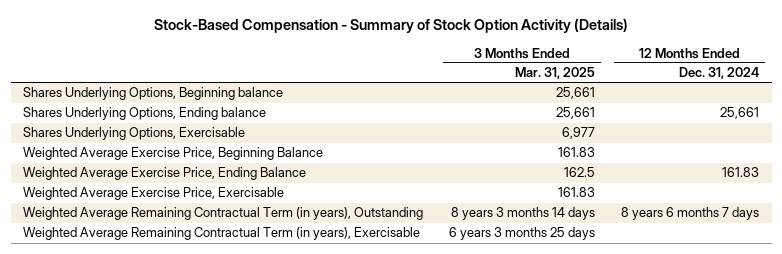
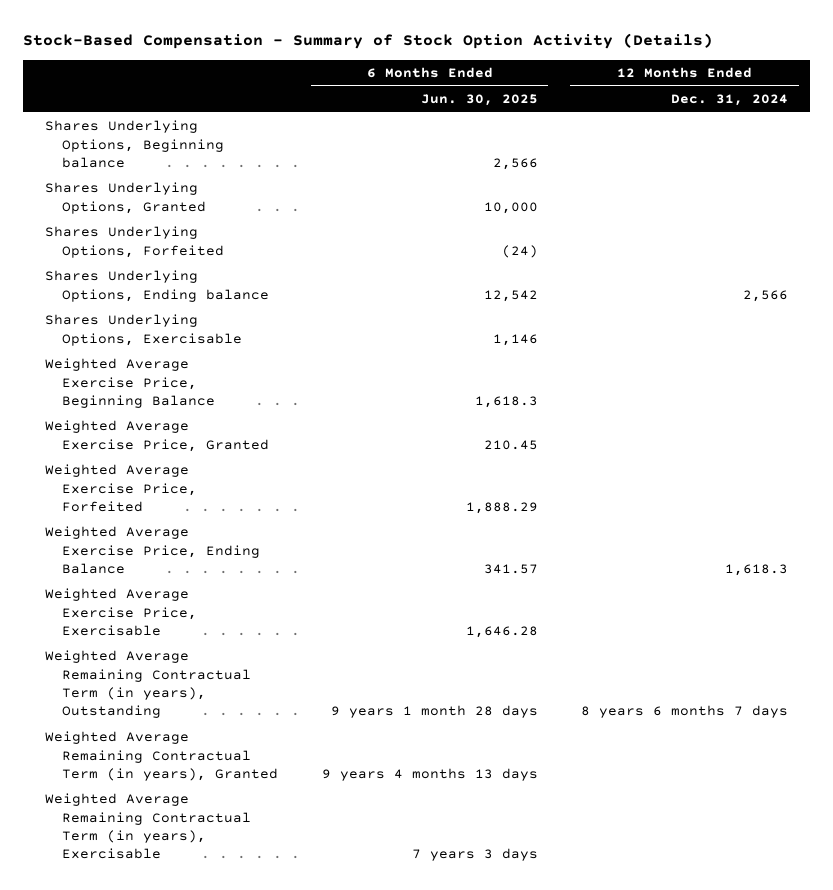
- | 3 Months Ended Mar. 31, 2025 | 12 Months Ended Dec. 31, 2024
+ | 6 Months Ended Jun. 30, 2025 | 12 Months Ended Dec. 31, 2024
- Shares Underlying Options, Ending balance | 25,661 | 25,661
+ Shares Underlying Options, Granted | 10,000 |
+ Shares Underlying Options, Forfeited | (24) |
+ Shares Underlying Options, Ending balance | 12,542 | 2,566
- Weighted Average Exercise Price, Ending Balance | 162.5 | 161.83
+ Weighted Average Exercise Price, Granted | 210.45 |
+ Weighted Average Exercise Price, Forfeited | 1,888.29 |
+ Weighted Average Exercise Price, Ending Balance | 341.57 | 1,618.3
+ Weighted Average Remaining Contractual Term (in years), Granted | 9 years 4 months 13 days |

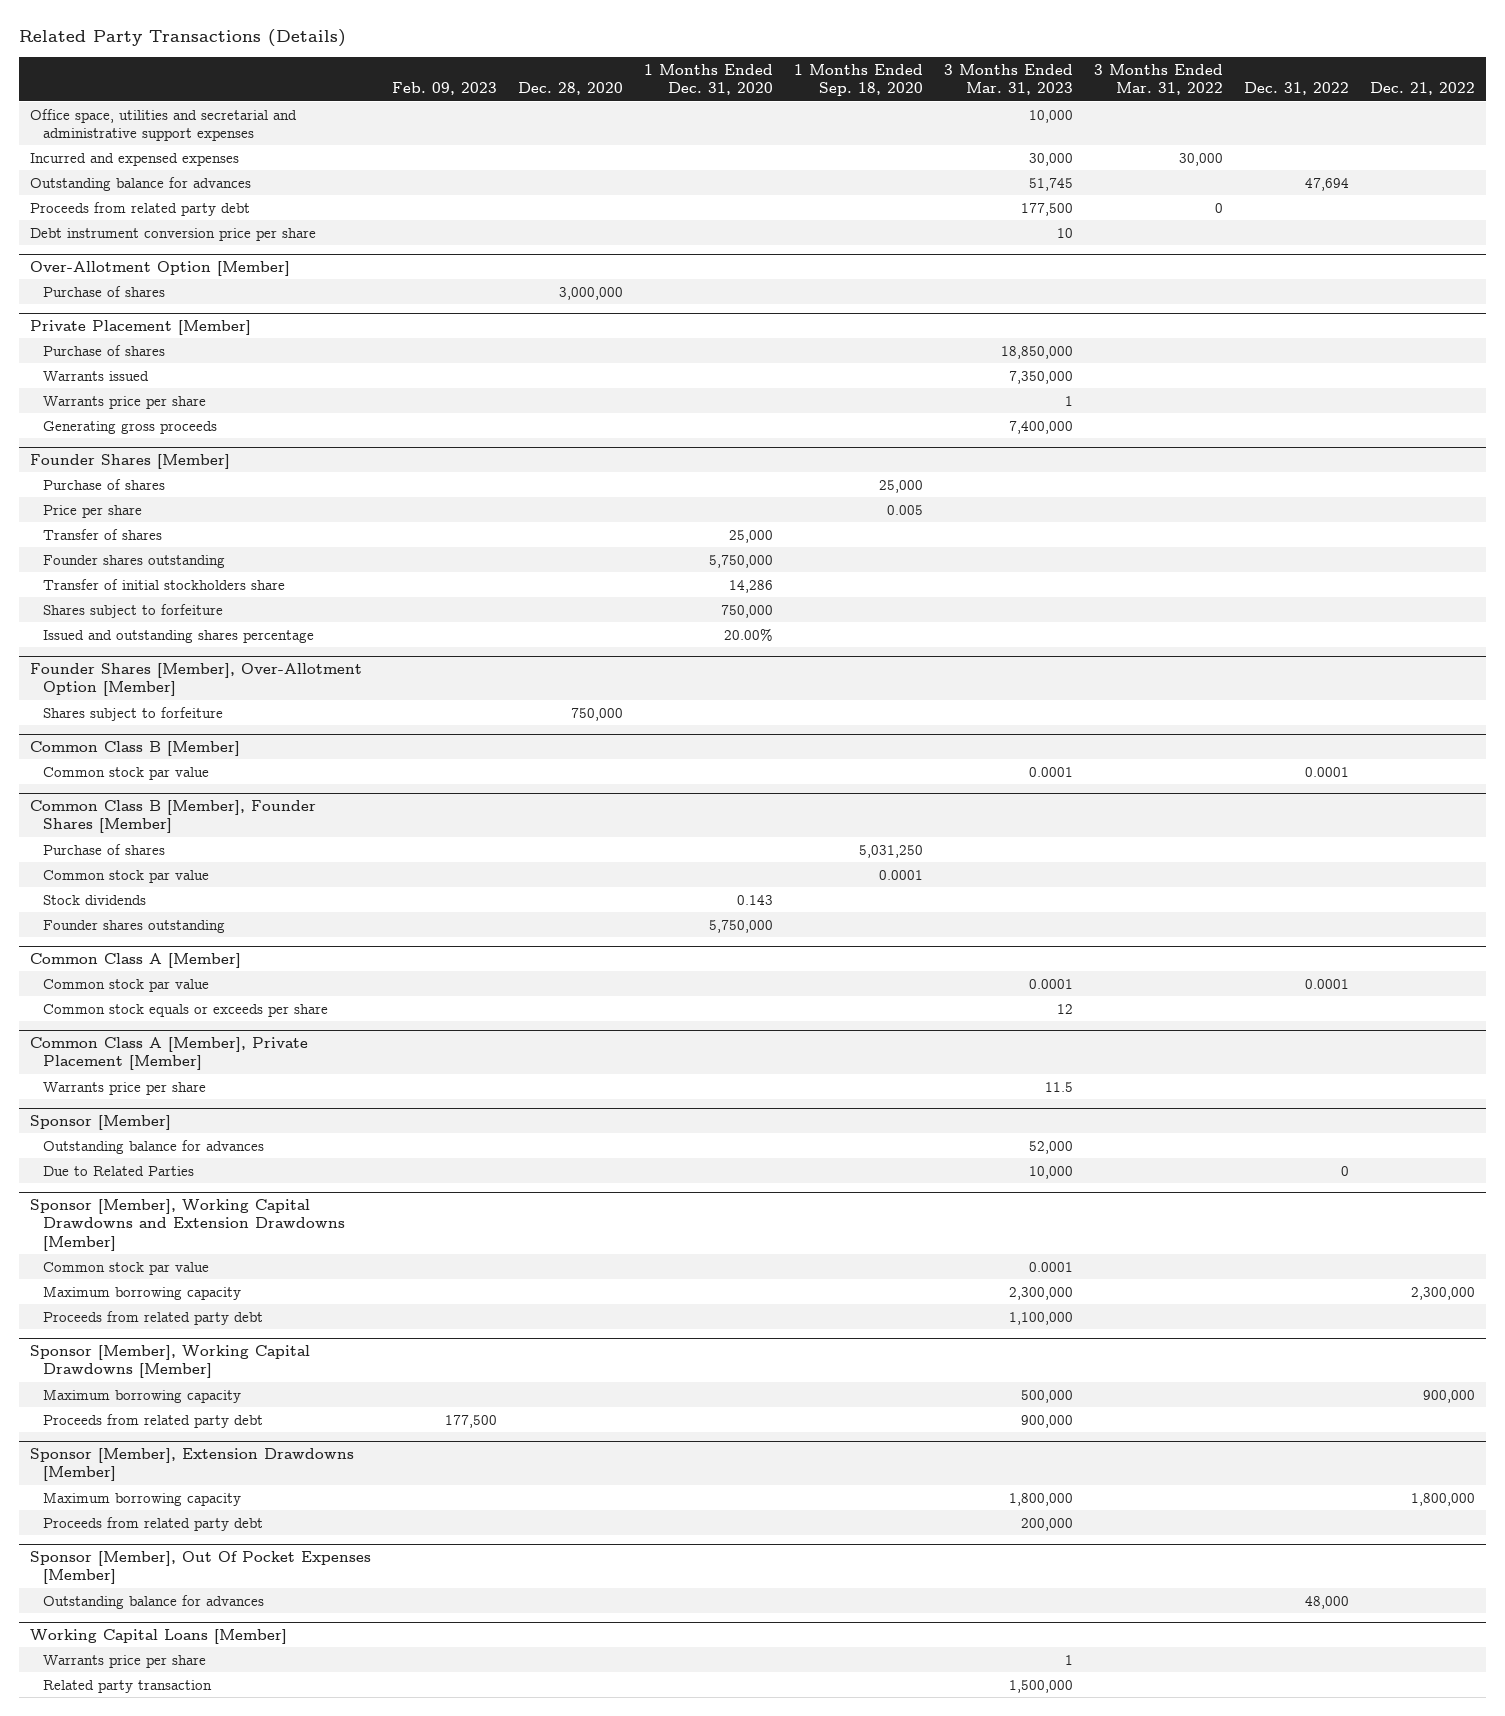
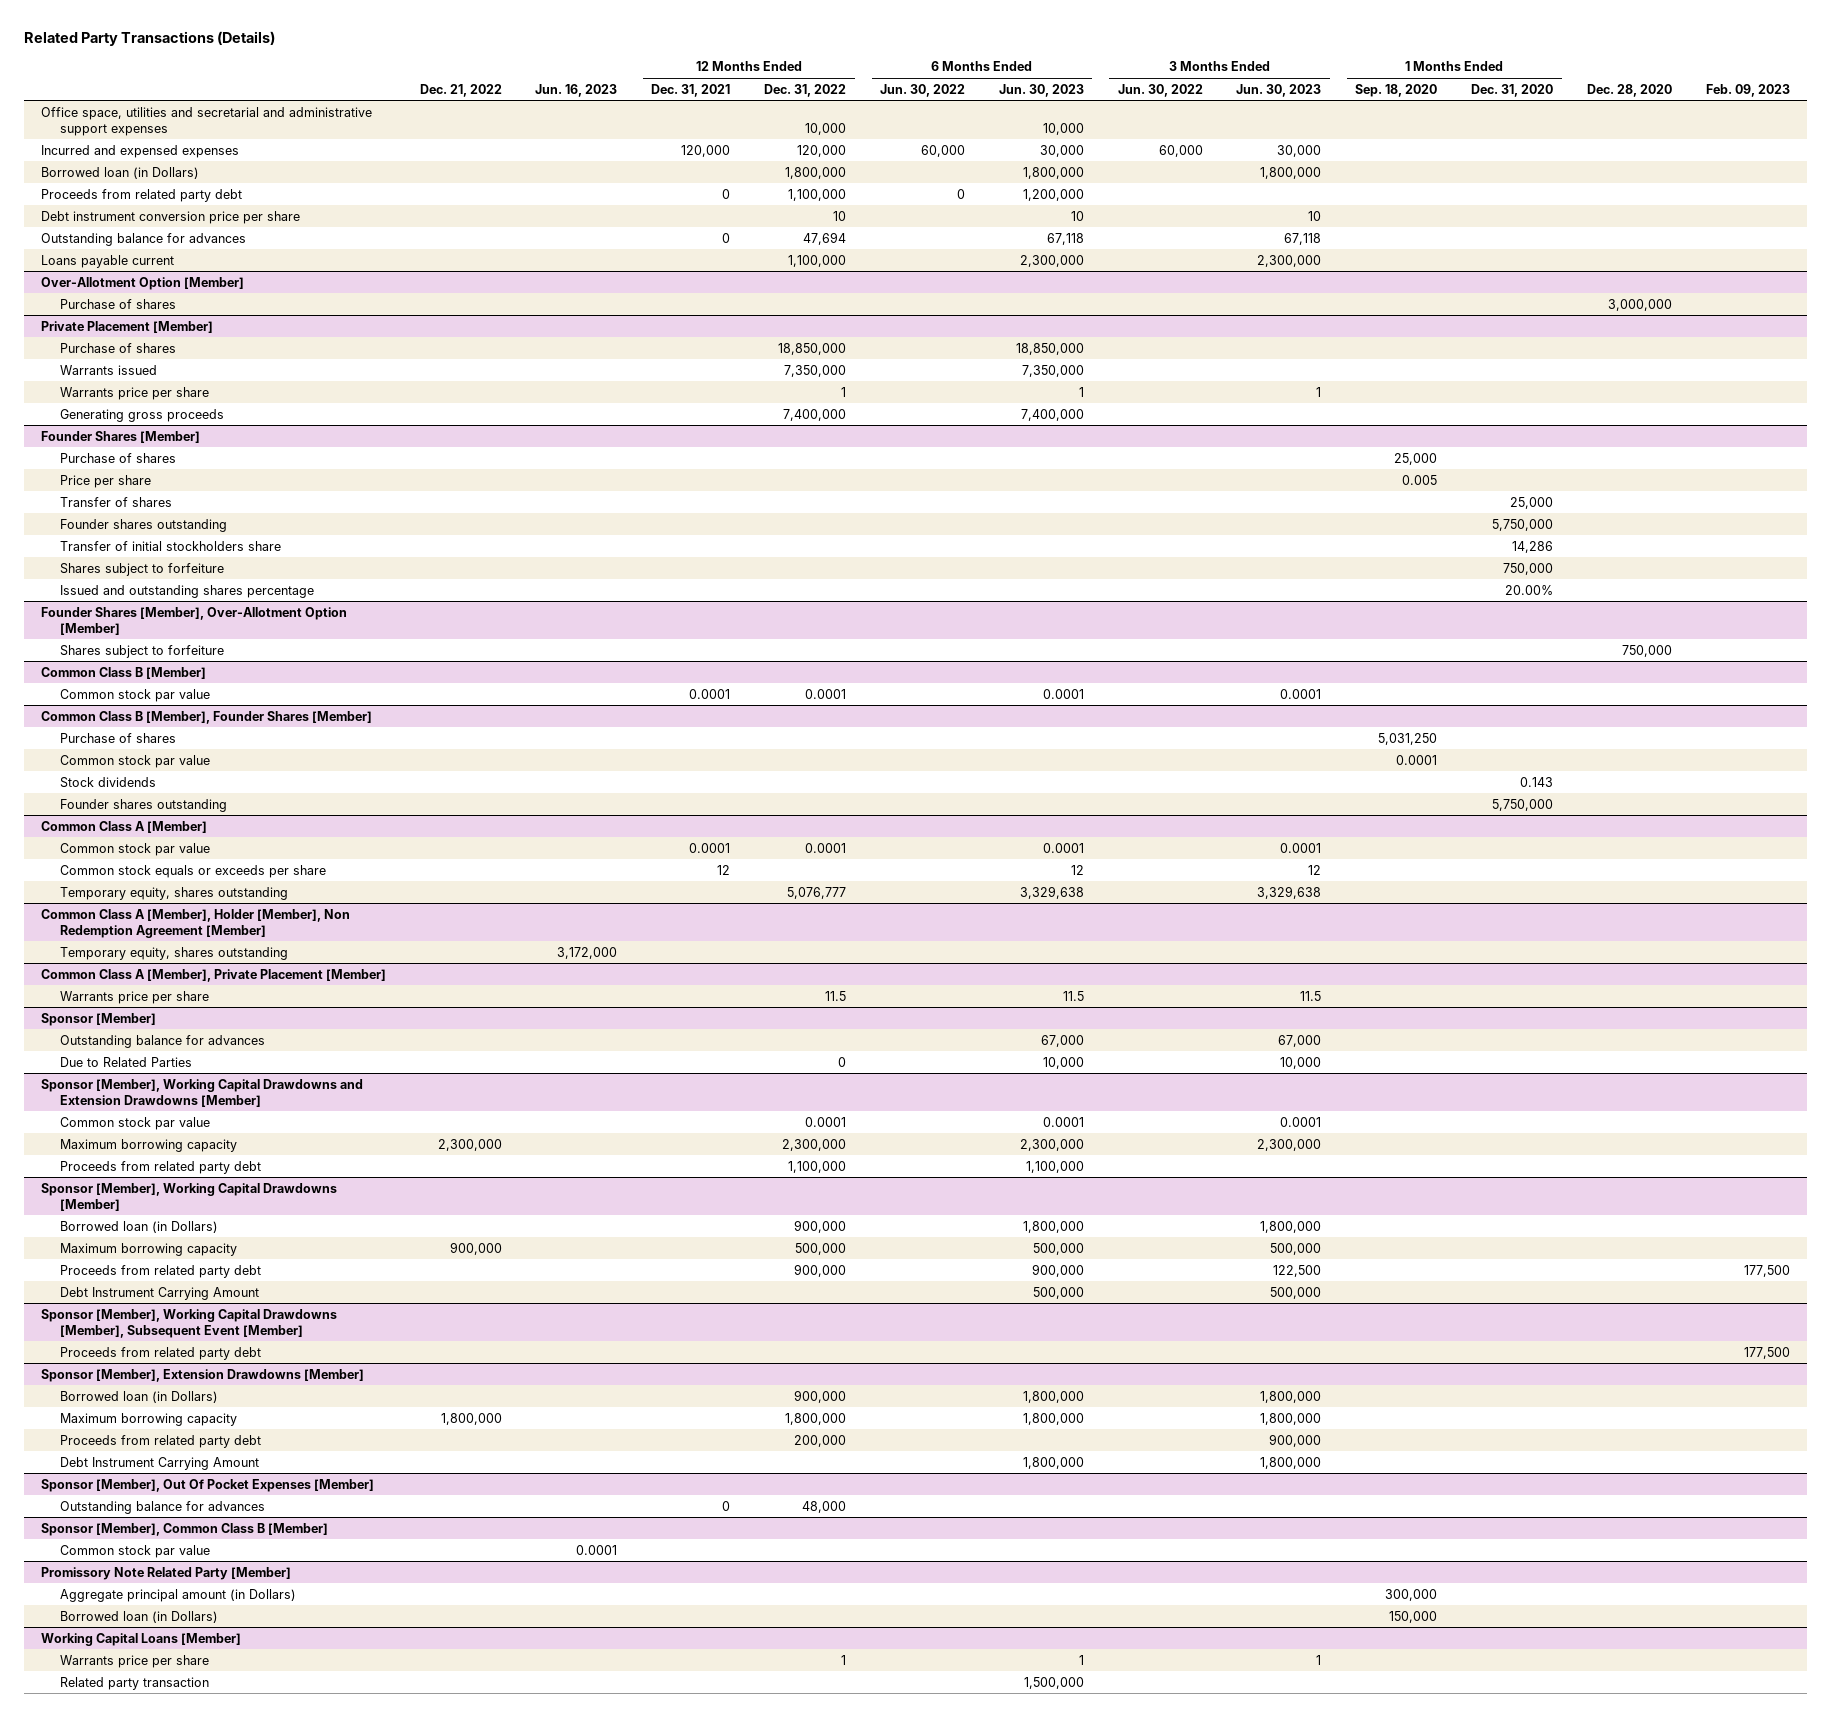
- | Feb. 09, 2023 | Dec. 28, 2020 | 1 Months Ended Dec. 31, 2020 | 1 Months Ended Sep. 18, 2020 | 3 Months Ended Mar. 31, 2023 | 3 Months Ended Mar. 31, 2022 | Dec. 31, 2022 | Dec. 21, 2022
+ | Dec. 21, 2022 | Jun. 16, 2023 | 12 Months Ended Dec. 31, 2021 | 12 Months Ended Dec. 31, 2022 | 6 Months Ended Jun. 30, 2022 | 6 Months Ended Jun. 30, 2023 | 3 Months Ended Jun. 30, 2022 | 3 Months Ended Jun. 30, 2023 | 1 Months Ended Sep. 18, 2020 | 1 Months Ended Dec. 31, 2020 | Dec. 28, 2020 | Feb. 09, 2023
+ Borrowed loan (in Dollars) | | | | 1,800,000 | | 1,800,000 | | 1,800,000 | | | |
moved down: Outstanding balance for advances | | | 0 | 47,694 | | 67,118 | | 67,118 | | | |
+ Loans payable current | | | | 1,100,000 | | 2,300,000 | | 2,300,000 | | | |
@ Common Class A [Member]
+ Temporary equity, shares outstanding | | | | 5,076,777 | | 3,329,638 | | 3,329,638 | | | |
+ Common Class A [Member], Holder [Member], Non Redemption Agreement [Member]
+ Temporary equity, shares outstanding | | 3,172,000 | | | | | | | | | |
@ Sponsor [Member], Working Capital Drawdowns [Member]
+ Borrowed loan (in Dollars) | | | | 900,000 | | 1,800,000 | | 1,800,000 | | | |
+ Debt Instrument Carrying Amount | | | | | | 500,000 | | 500,000 | | | |
+ Sponsor [Member], Working Capital Drawdowns [Member], Subsequent Event [Member]
+ Proceeds from related party debt | | | | | | | | | | | | 177,500
@ Sponsor [Member], Extension Drawdowns [Member]
+ Borrowed loan (in Dollars) | | | | 900,000 | | 1,800,000 | | 1,800,000 | | | |
+ Debt Instrument Carrying Amount | | | | | | 1,800,000 | | 1,800,000 | | | |
+ Sponsor [Member], Common Class B [Member]
+ Common stock par value | | 0.0001 | | | | | | | | | |
+ Promissory Note Related Party [Member]
+ Aggregate principal amount (in Dollars) | | | | | | | | | 300,000 | | |
+ Borrowed loan (in Dollars) | | | | | | | | | 150,000 | | |

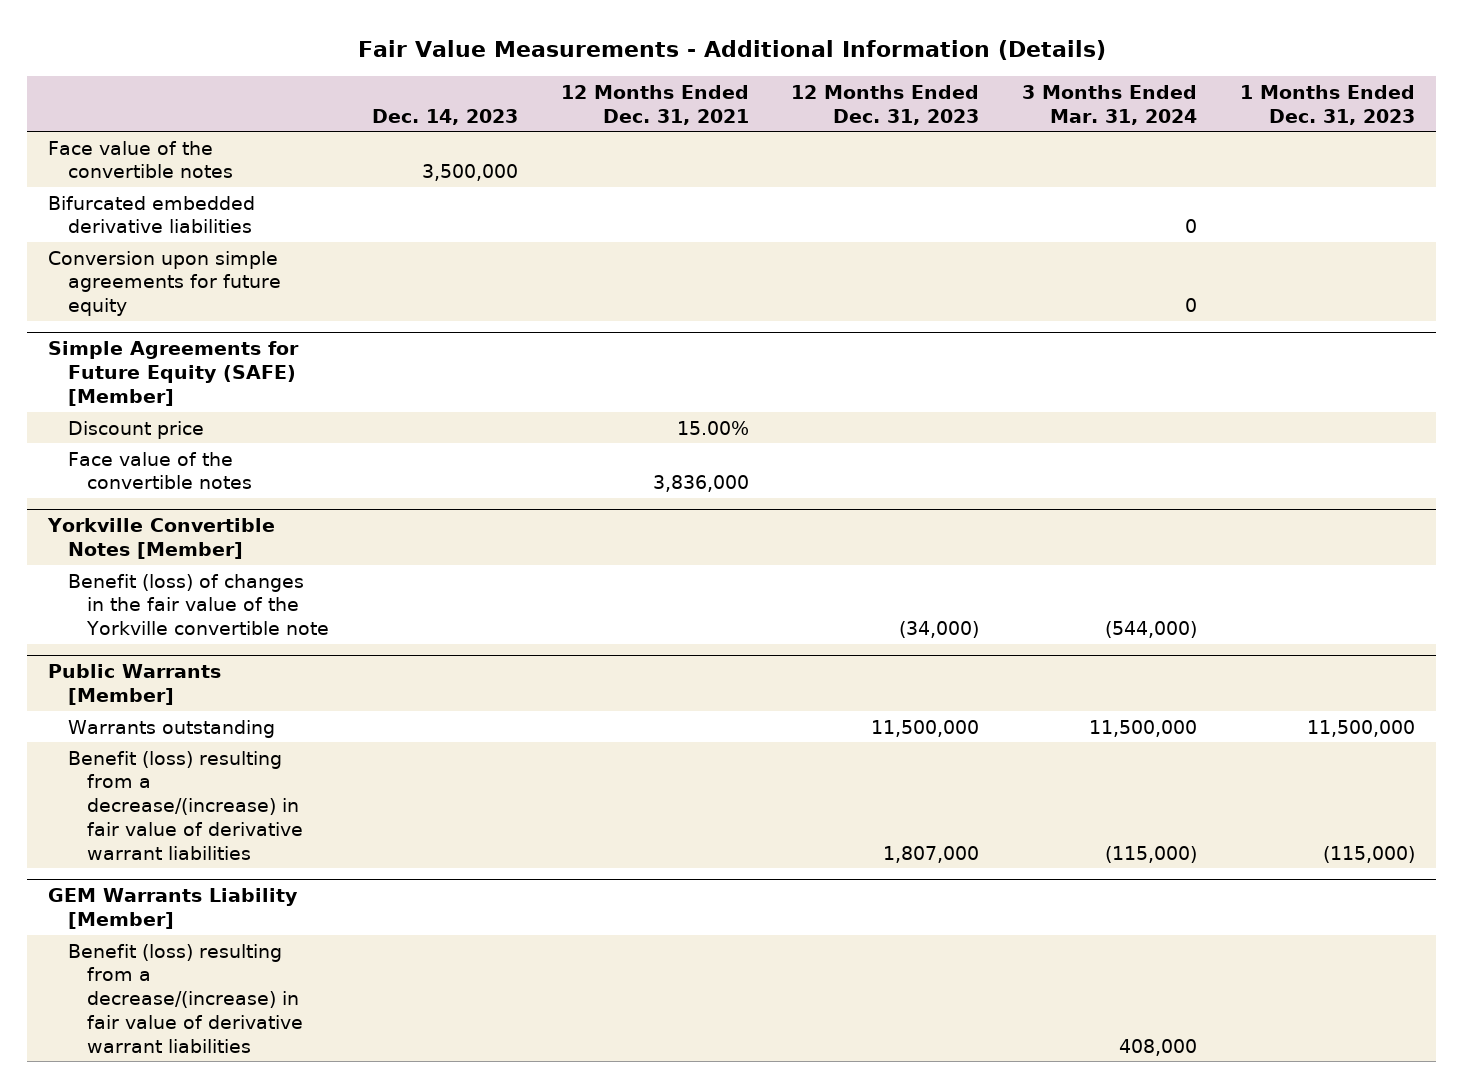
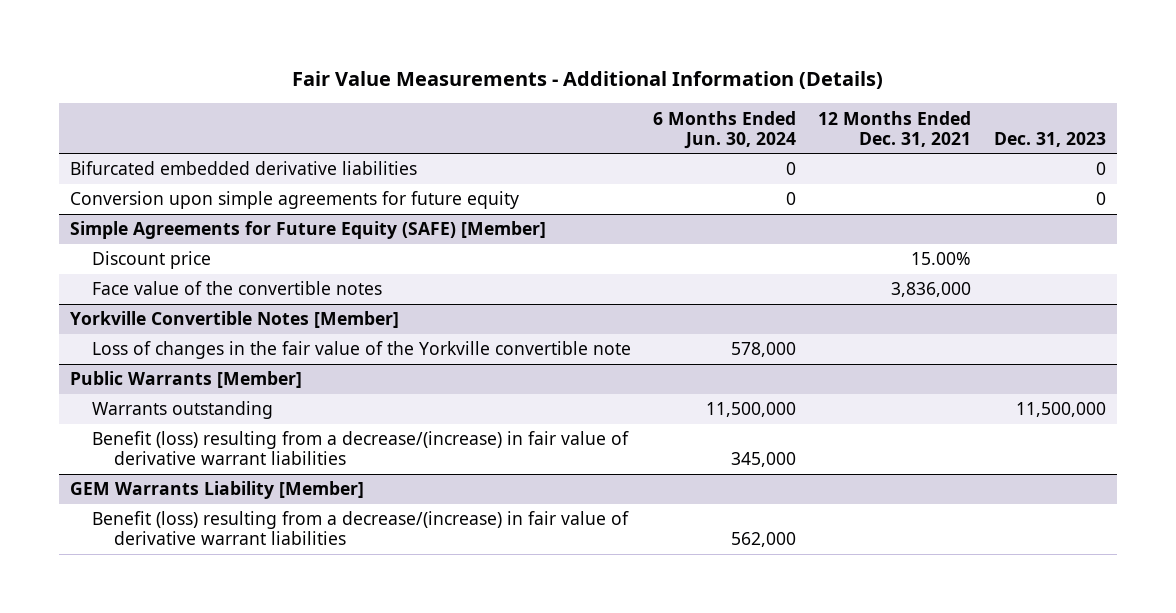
- | Dec. 14, 2023 | 12 Months Ended Dec. 31, 2021 | 12 Months Ended Dec. 31, 2023 | 3 Months Ended Mar. 31, 2024 | 1 Months Ended Dec. 31, 2023
+ | 6 Months Ended Jun. 30, 2024 | 12 Months Ended Dec. 31, 2021 | Dec. 31, 2023
- Face value of the convertible notes | 3,500,000 | | | |
@ Yorkville Convertible Notes [Member]
- Benefit (loss) of changes in the fair value of the Yorkville convertible note | | | (34,000) | (544,000) |
+ Loss of changes in the fair value of the Yorkville convertible note | 578,000 | |

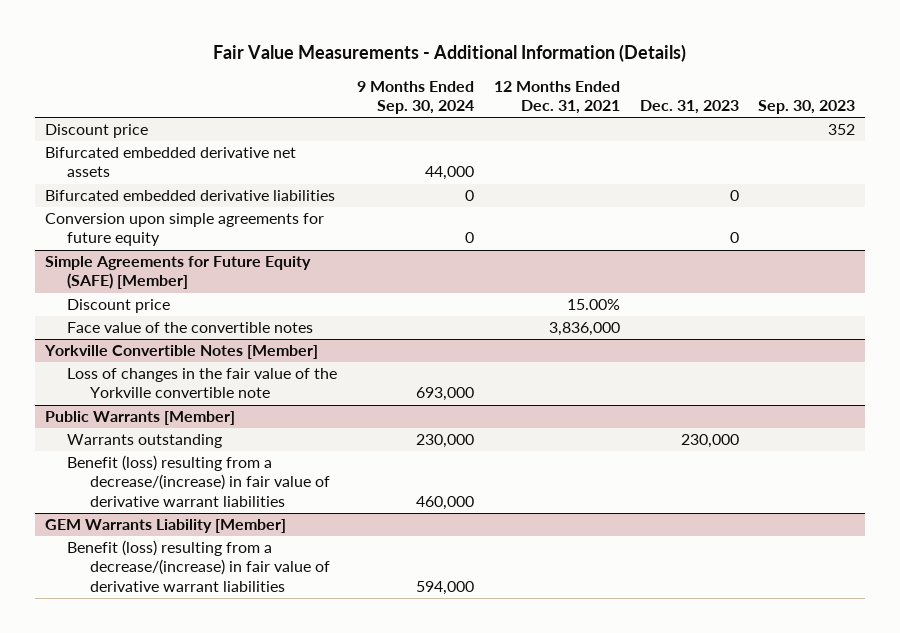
- | 6 Months Ended Jun. 30, 2024 | 12 Months Ended Dec. 31, 2021 | Dec. 31, 2023
+ | 9 Months Ended Sep. 30, 2024 | 12 Months Ended Dec. 31, 2021 | Dec. 31, 2023 | Sep. 30, 2023
+ Discount price | | | | 352
+ Bifurcated embedded derivative net assets | 44,000 | | |
@ Public Warrants [Member]
- Warrants outstanding | 11,500,000 | | 11,500,000
+ Warrants outstanding | 230,000 | | 230,000 |

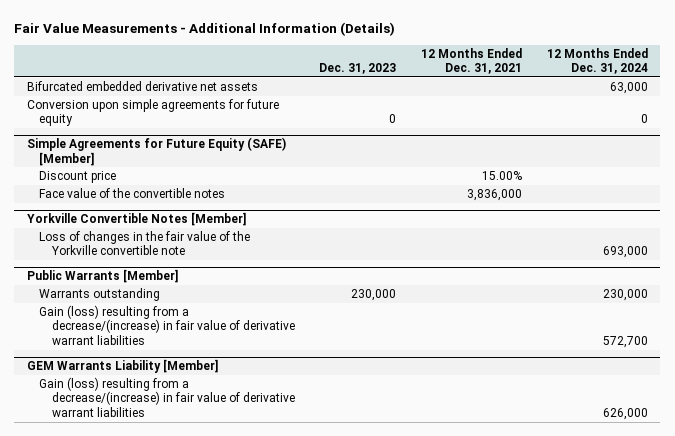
- | 9 Months Ended Sep. 30, 2024 | 12 Months Ended Dec. 31, 2021 | Dec. 31, 2023 | Sep. 30, 2023
+ | Dec. 31, 2023 | 12 Months Ended Dec. 31, 2021 | 12 Months Ended Dec. 31, 2024
- Discount price | | | | 352
- Bifurcated embedded derivative liabilities | 0 | | 0 |
@ Public Warrants [Member]
- Benefit (loss) resulting from a decrease/(increase) in fair value of derivative warrant liabilities | 460,000 | | |
+ Gain (loss) resulting from a decrease/(increase) in fair value of derivative warrant liabilities | | | 572,700
@ GEM Warrants Liability [Member]
- Benefit (loss) resulting from a decrease/(increase) in fair value of derivative warrant liabilities | 594,000 | | |
+ Gain (loss) resulting from a decrease/(increase) in fair value of derivative warrant liabilities | | | 626,000

